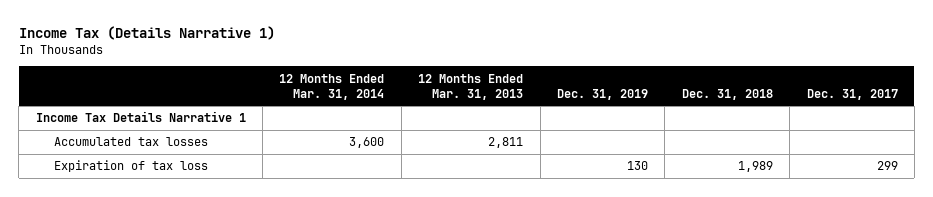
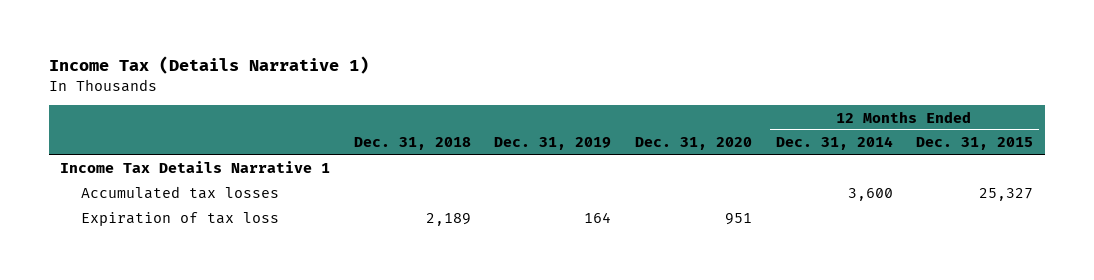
- | 12 Months Ended Mar. 31, 2014 | 12 Months Ended Mar. 31, 2013 | Dec. 31, 2019 | Dec. 31, 2018 | Dec. 31, 2017
+ | Dec. 31, 2018 | Dec. 31, 2019 | Dec. 31, 2020 | 12 Months Ended Dec. 31, 2014 | 12 Months Ended Dec. 31, 2015
- Expiration of tax loss | | | 130 | 1,989 | 299
+ Expiration of tax loss | 2,189 | 164 | 951 | |

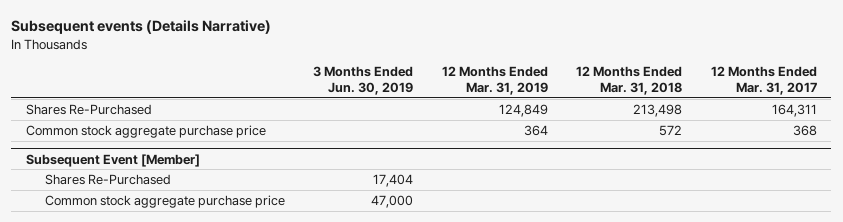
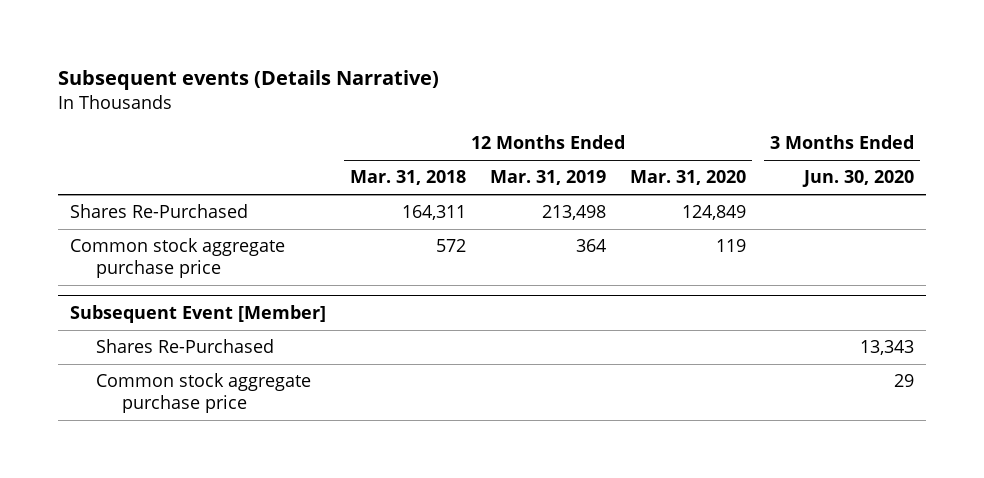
- | 3 Months Ended Jun. 30, 2019 | 12 Months Ended Mar. 31, 2019 | 12 Months Ended Mar. 31, 2018 | 12 Months Ended Mar. 31, 2017
+ | 12 Months Ended Mar. 31, 2018 | 12 Months Ended Mar. 31, 2019 | 12 Months Ended Mar. 31, 2020 | 3 Months Ended Jun. 30, 2020
- Shares Re-Purchased | | 124,849 | 213,498 | 164,311
+ Shares Re-Purchased | 164,311 | 213,498 | 124,849 |

